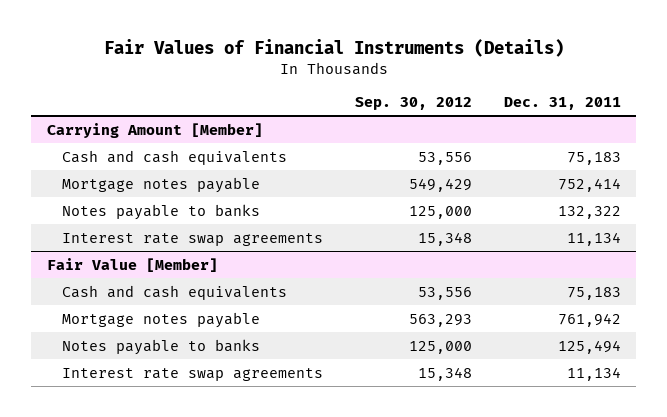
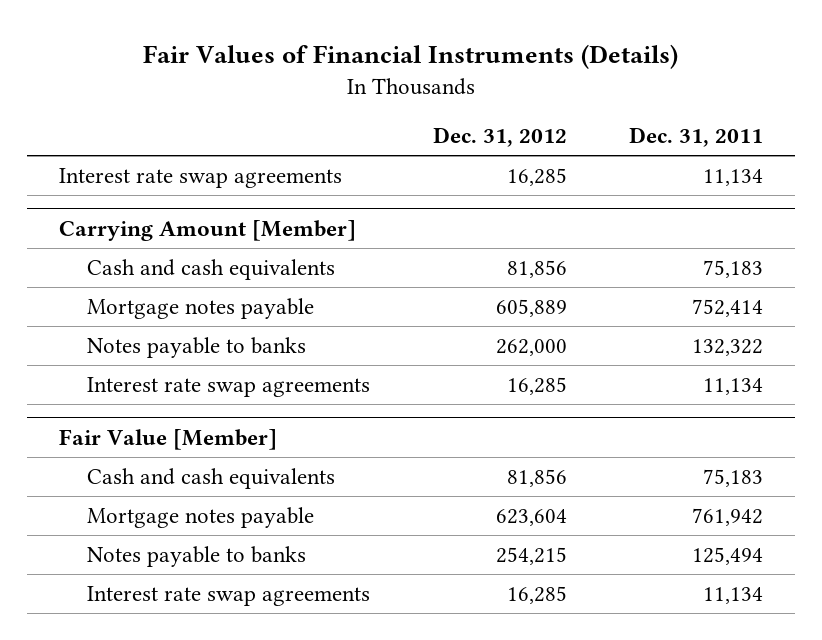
- | Sep. 30, 2012 | Dec. 31, 2011
+ | Dec. 31, 2012 | Dec. 31, 2011
+ Interest rate swap agreements | 16,285 | 11,134

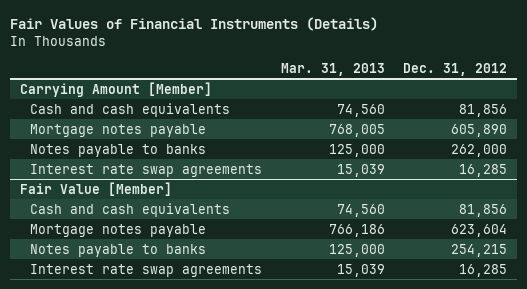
- | Dec. 31, 2012 | Dec. 31, 2011
+ | Mar. 31, 2013 | Dec. 31, 2012
- Interest rate swap agreements | 16,285 | 11,134
@ Carrying Amount [Member]
- Mortgage notes payable | 605,889 | 752,414
+ Mortgage notes payable | 768,005 | 605,890

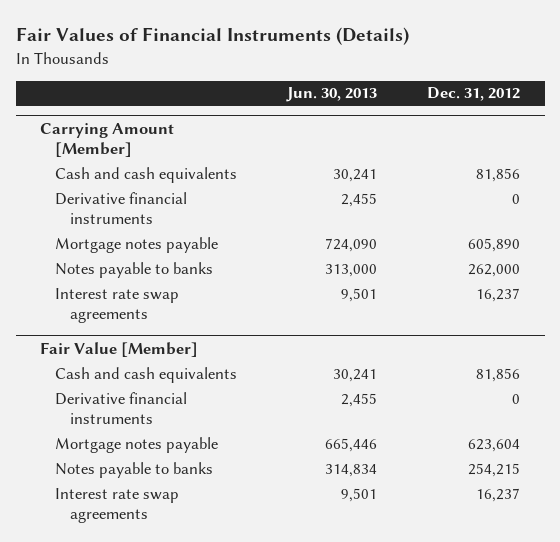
- | Mar. 31, 2013 | Dec. 31, 2012
+ | Jun. 30, 2013 | Dec. 31, 2012
@ Carrying Amount [Member]
+ Derivative financial instruments | 2,455 | 0
- Interest rate swap agreements | 15,039 | 16,285
+ Interest rate swap agreements | 9,501 | 16,237
@ Fair Value [Member]
+ Derivative financial instruments | 2,455 | 0
- Interest rate swap agreements | 15,039 | 16,285
+ Interest rate swap agreements | 9,501 | 16,237

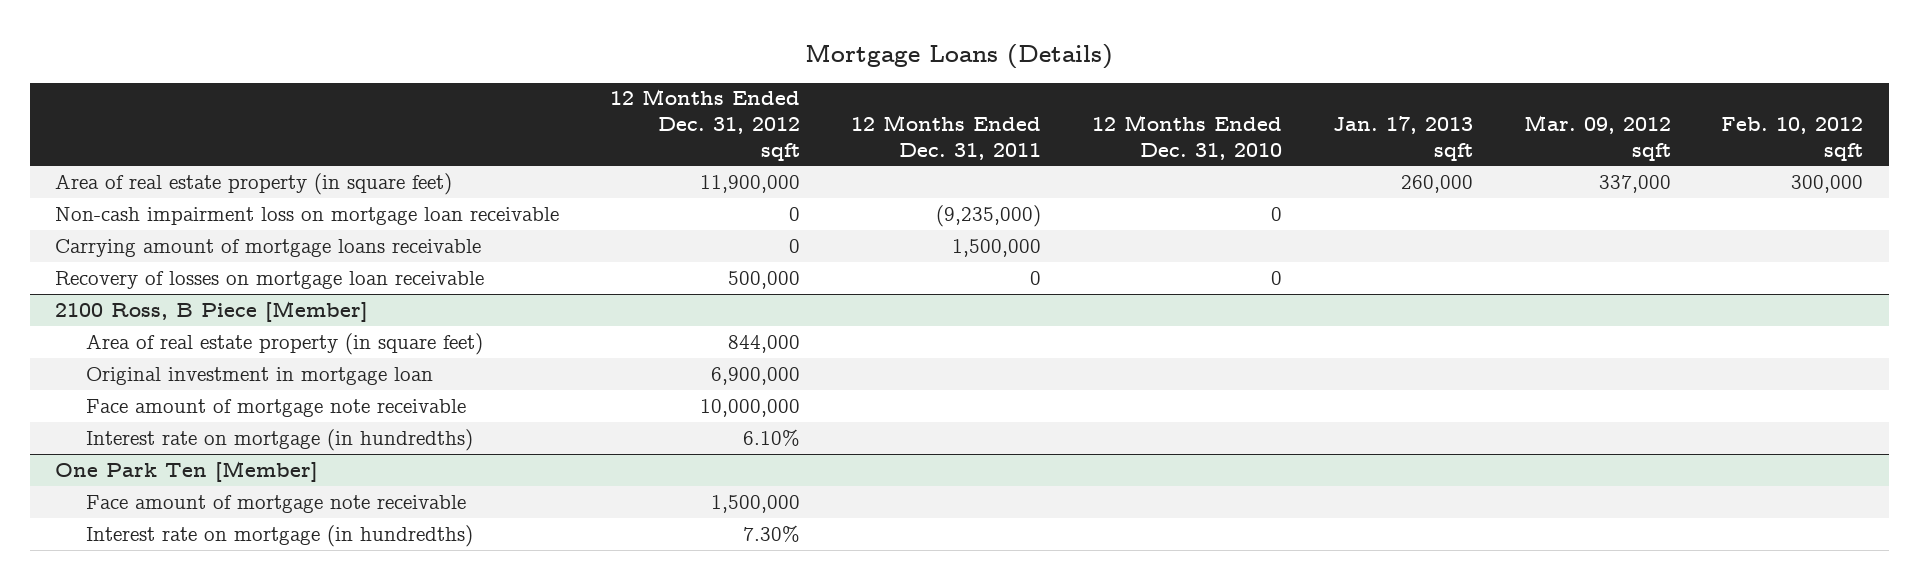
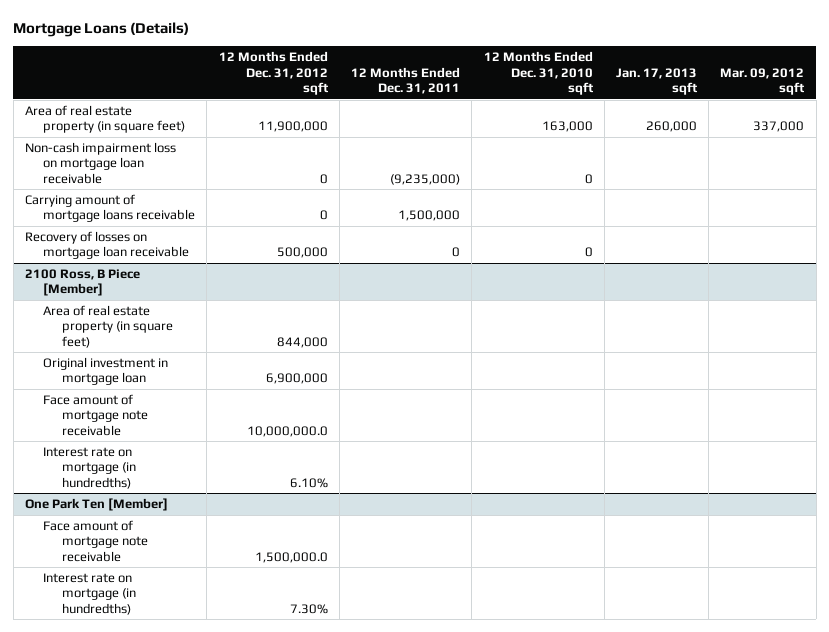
- | 12 Months Ended Dec. 31, 2012 sqft | 12 Months Ended Dec. 31, 2011 | 12 Months Ended Dec. 31, 2010 | Jan. 17, 2013 sqft | Mar. 09, 2012 sqft | Feb. 10, 2012 sqft
+ | 12 Months Ended Dec. 31, 2012 sqft | 12 Months Ended Dec. 31, 2011 | 12 Months Ended Dec. 31, 2010 sqft | Jan. 17, 2013 sqft | Mar. 09, 2012 sqft
@ 2100 Ross, B Piece [Member]
- Face amount of mortgage note receivable | 10,000,000 | | | | |
+ Face amount of mortgage note receivable | 10,000,000.0 | | | |
@ One Park Ten [Member]
- Face amount of mortgage note receivable | 1,500,000 | | | | |
+ Face amount of mortgage note receivable | 1,500,000.0 | | | |

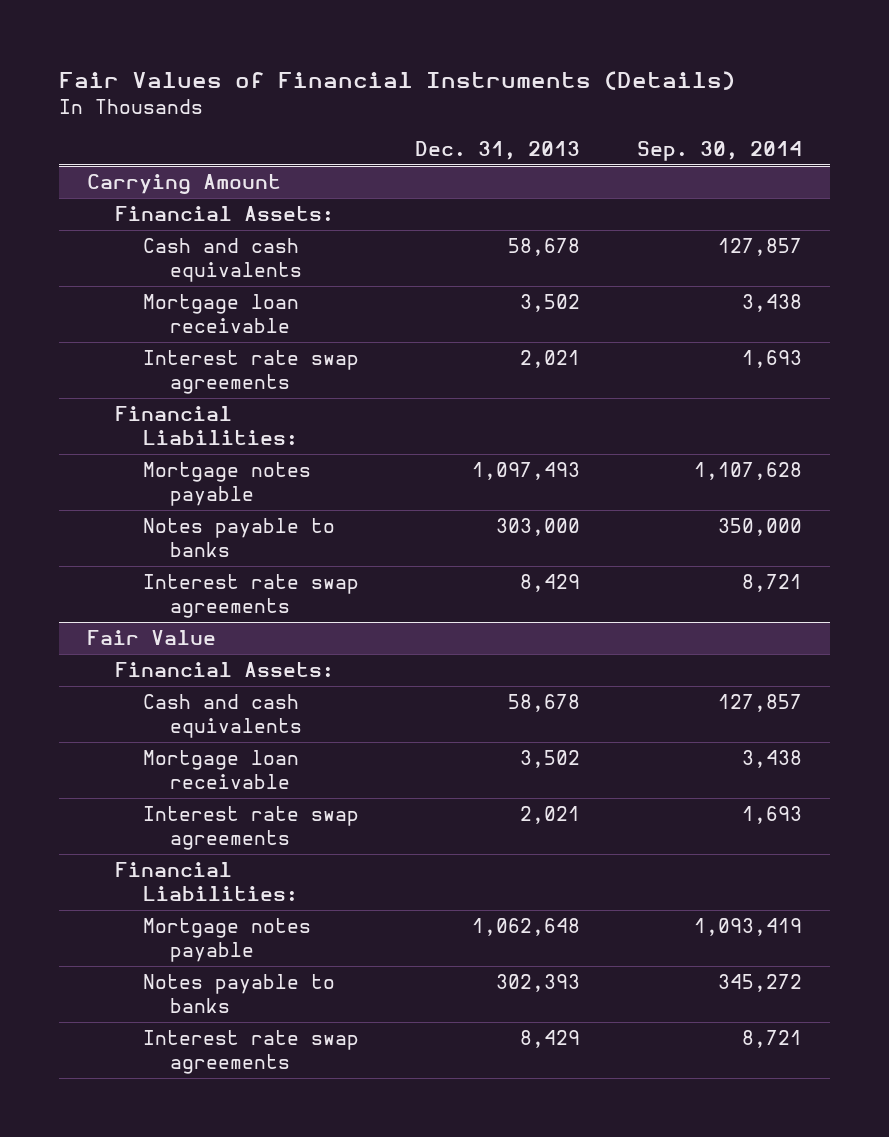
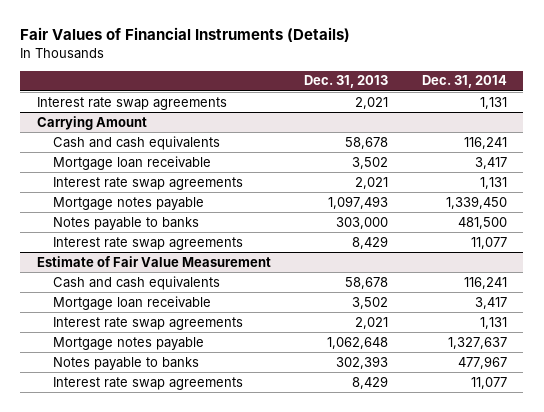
- | Dec. 31, 2013 | Sep. 30, 2014
+ | Dec. 31, 2013 | Dec. 31, 2014
+ Interest rate swap agreements | 2,021 | 1,131
@ Carrying Amount
- Financial Assets:
- Financial Liabilities:
- Fair Value
- Financial Assets:
+ Estimate of Fair Value Measurement
- Financial Liabilities:

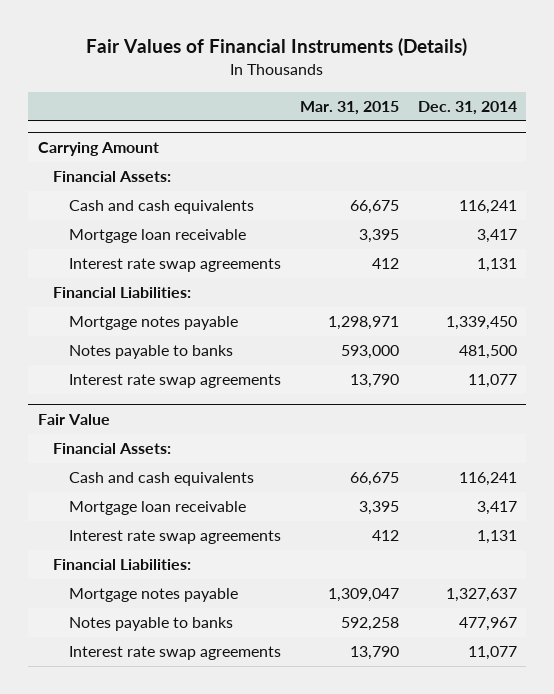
- | Dec. 31, 2013 | Dec. 31, 2014
+ | Mar. 31, 2015 | Dec. 31, 2014
- Interest rate swap agreements | 2,021 | 1,131
@ Carrying Amount
+ Financial Assets:
+ Financial Liabilities:
- Estimate of Fair Value Measurement
+ Fair Value
+ Financial Assets:
+ Financial Liabilities:

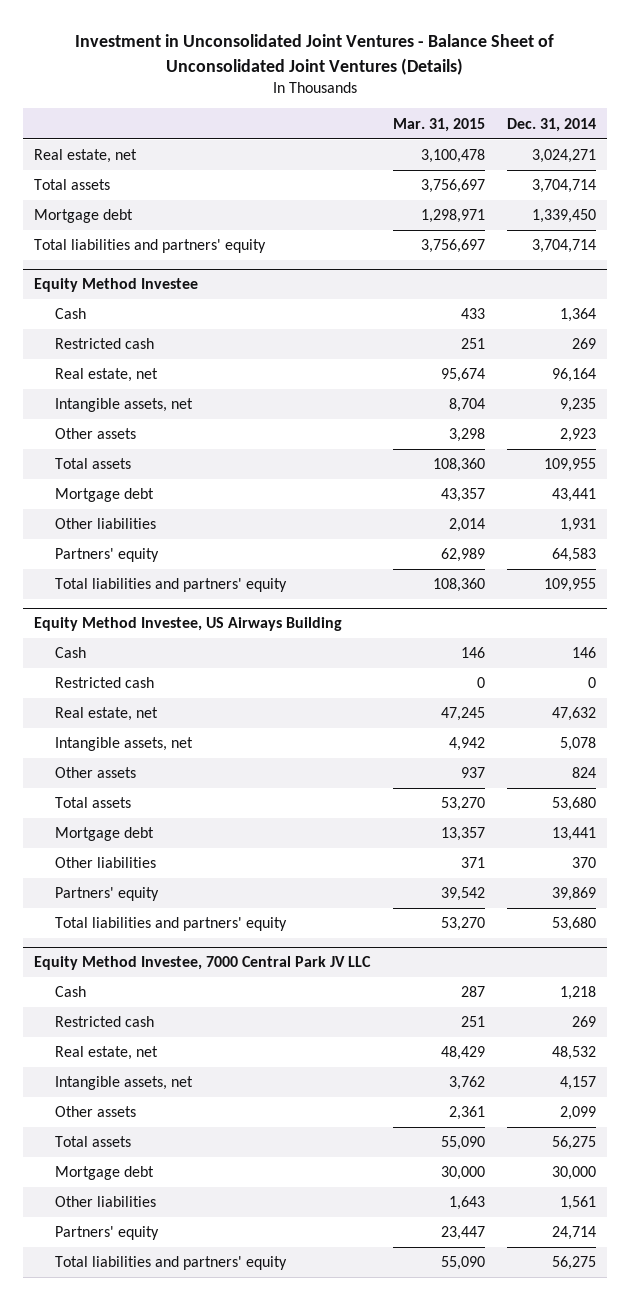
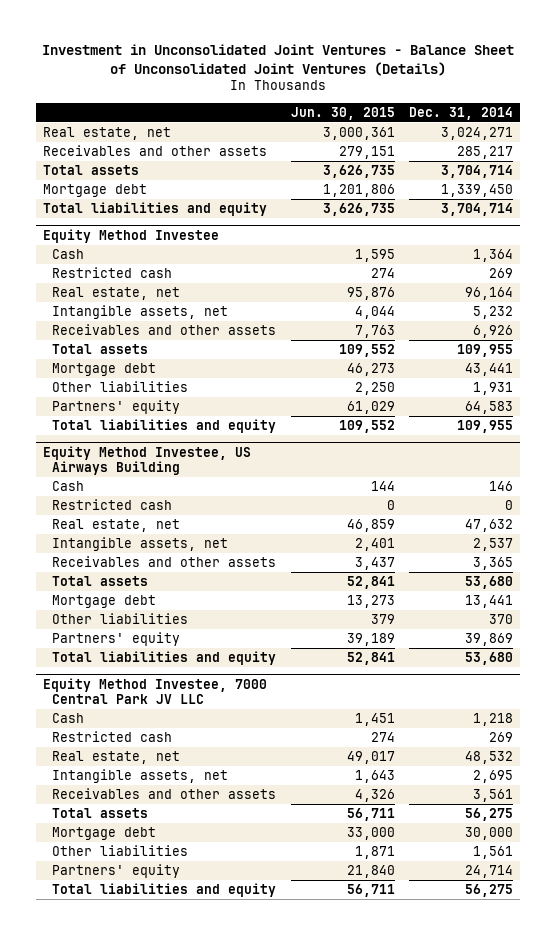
- | Mar. 31, 2015 | Dec. 31, 2014
+ | Jun. 30, 2015 | Dec. 31, 2014
+ Receivables and other assets | 279,151 | 285,217
- Total liabilities and partners' equity | 3,756,697 | 3,704,714
+ Total liabilities and equity | 3,626,735 | 3,704,714
@ Equity Method Investee
- Intangible assets, net | 8,704 | 9,235
- Other assets | 3,298 | 2,923
+ Intangible assets, net | 4,044 | 5,232
+ Receivables and other assets | 7,763 | 6,926
- Total liabilities and partners' equity | 108,360 | 109,955
+ Total liabilities and equity | 109,552 | 109,955
@ Equity Method Investee, US Airways Building
- Intangible assets, net | 4,942 | 5,078
- Other assets | 937 | 824
+ Intangible assets, net | 2,401 | 2,537
+ Receivables and other assets | 3,437 | 3,365
- Total liabilities and partners' equity | 53,270 | 53,680
+ Total liabilities and equity | 52,841 | 53,680
@ Equity Method Investee, 7000 Central Park JV LLC
- Intangible assets, net | 3,762 | 4,157
- Other assets | 2,361 | 2,099
+ Intangible assets, net | 1,643 | 2,695
+ Receivables and other assets | 4,326 | 3,561
- Total liabilities and partners' equity | 55,090 | 56,275
+ Total liabilities and equity | 56,711 | 56,275

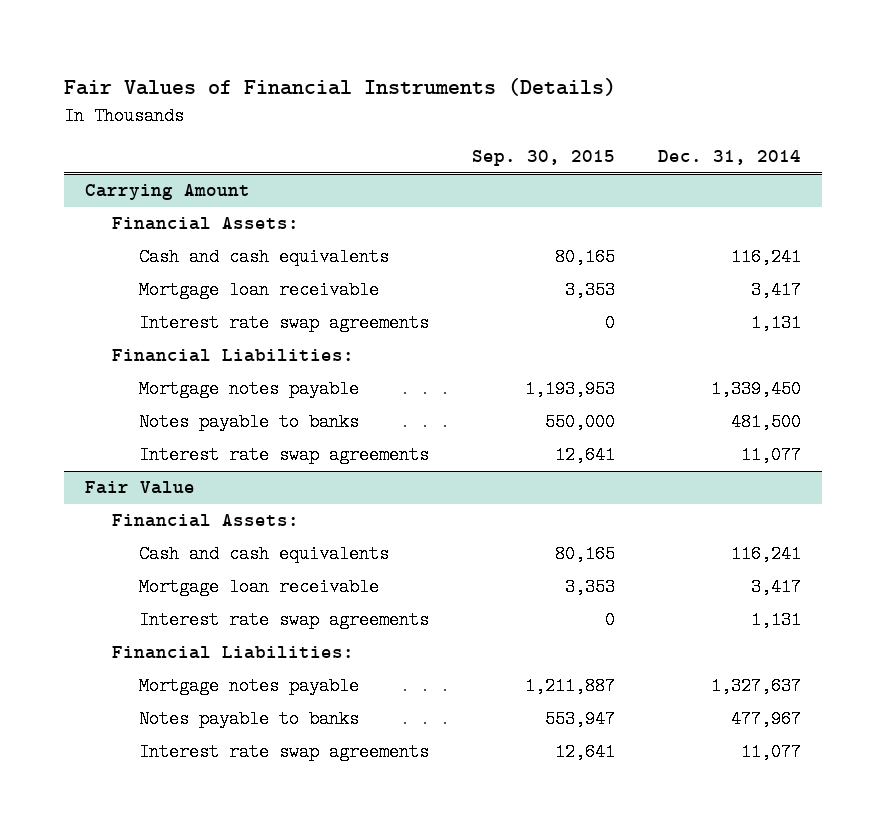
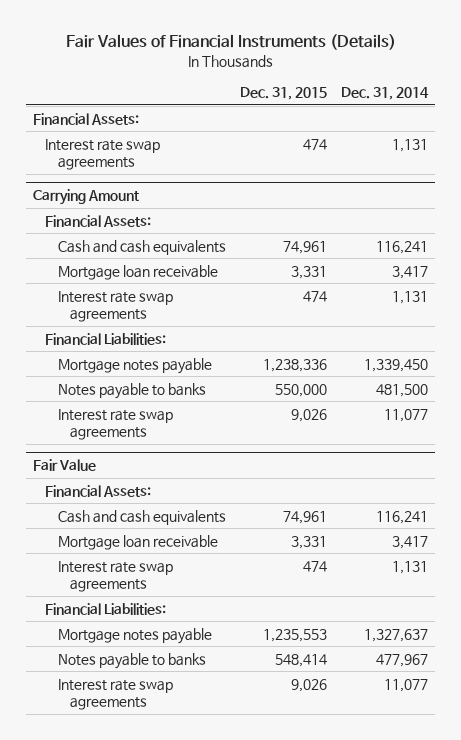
- | Sep. 30, 2015 | Dec. 31, 2014
+ | Dec. 31, 2015 | Dec. 31, 2014
+ Financial Assets:
+ Interest rate swap agreements | 474 | 1,131

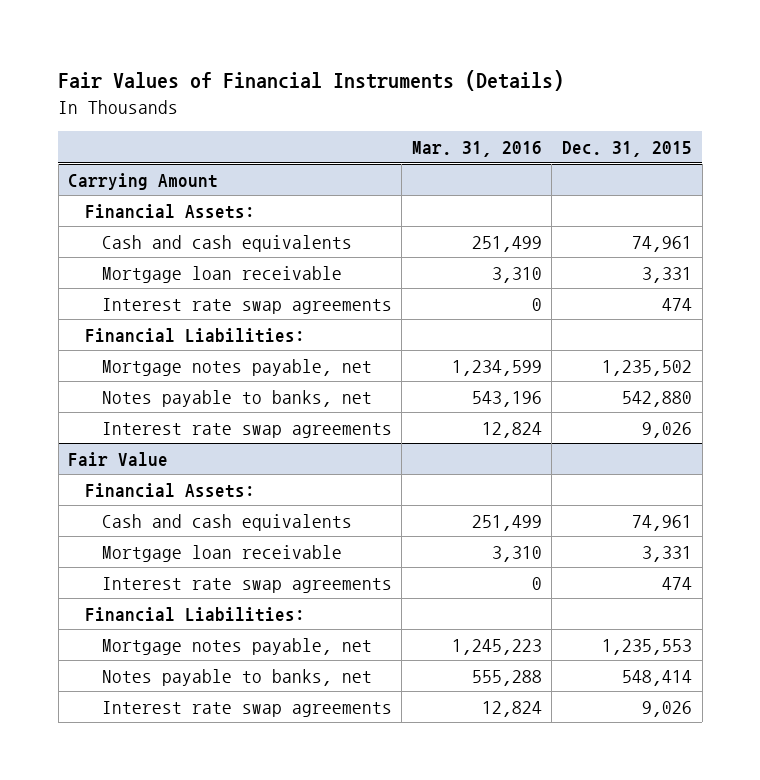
- | Dec. 31, 2015 | Dec. 31, 2014
+ | Mar. 31, 2016 | Dec. 31, 2015
- Financial Assets:
- Interest rate swap agreements | 474 | 1,131
@ Carrying Amount
- Mortgage notes payable | 1,238,336 | 1,339,450
- Notes payable to banks | 550,000 | 481,500
+ Mortgage notes payable, net | 1,234,599 | 1,235,502
+ Notes payable to banks, net | 543,196 | 542,880
@ Fair Value
- Mortgage notes payable | 1,235,553 | 1,327,637
- Notes payable to banks | 548,414 | 477,967
+ Mortgage notes payable, net | 1,245,223 | 1,235,553
+ Notes payable to banks, net | 555,288 | 548,414

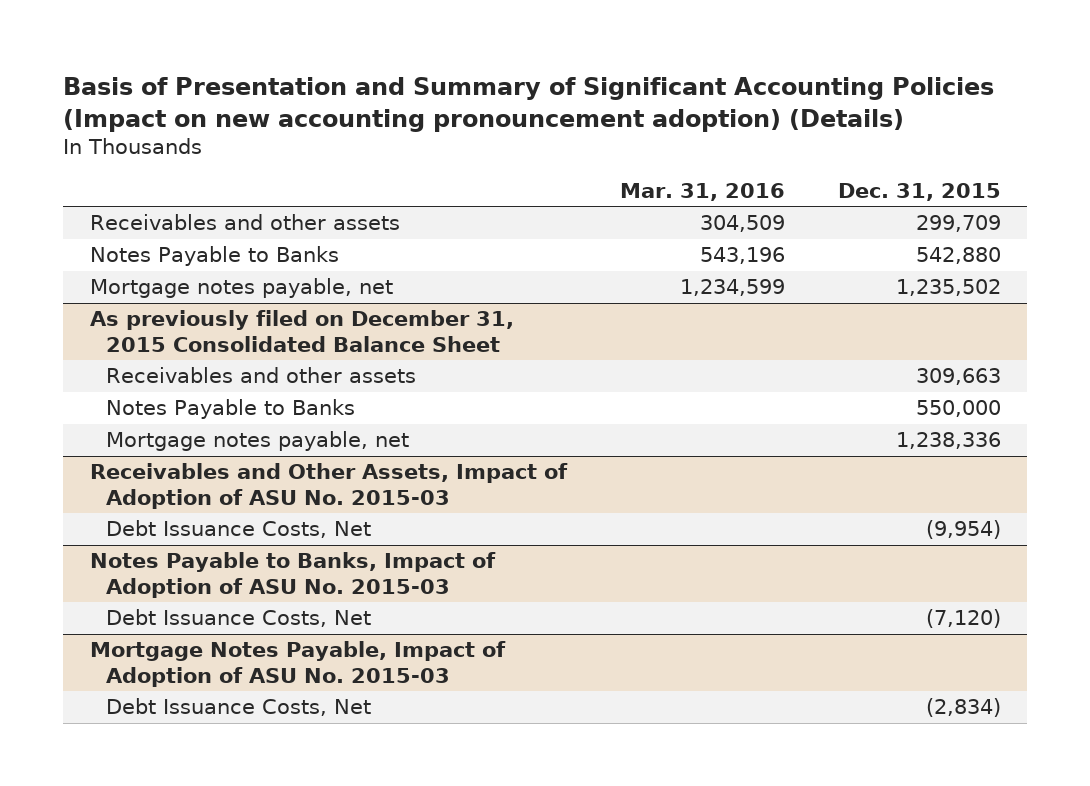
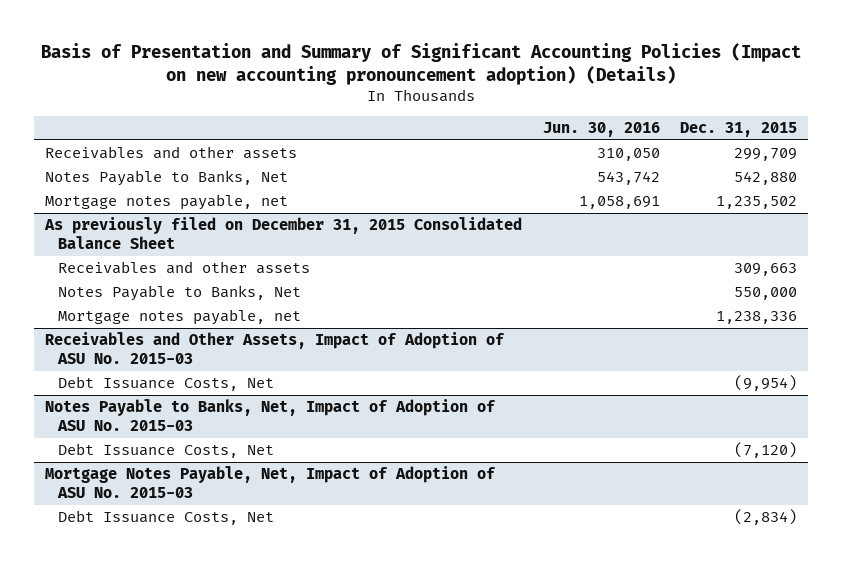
- | Mar. 31, 2016 | Dec. 31, 2015
+ | Jun. 30, 2016 | Dec. 31, 2015
- Notes Payable to Banks | 543,196 | 542,880
+ Notes Payable to Banks, Net | 543,742 | 542,880
@ As previously filed on December 31, 2015 Consolidated Balance Sheet
- Notes Payable to Banks | | 550,000
+ Notes Payable to Banks, Net | | 550,000
- Notes Payable to Banks, Impact of Adoption of ASU No. 2015-03
+ Notes Payable to Banks, Net, Impact of Adoption of ASU No. 2015-03
- Mortgage Notes Payable, Impact of Adoption of ASU No. 2015-03
+ Mortgage Notes Payable, Net, Impact of Adoption of ASU No. 2015-03

